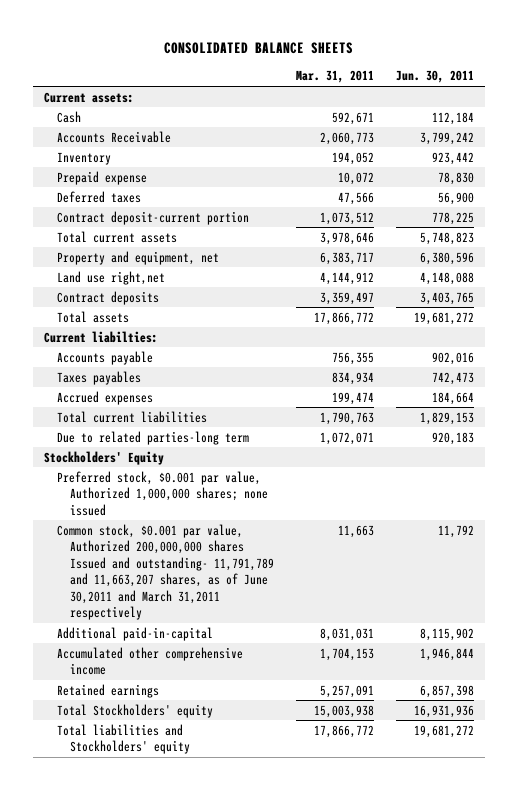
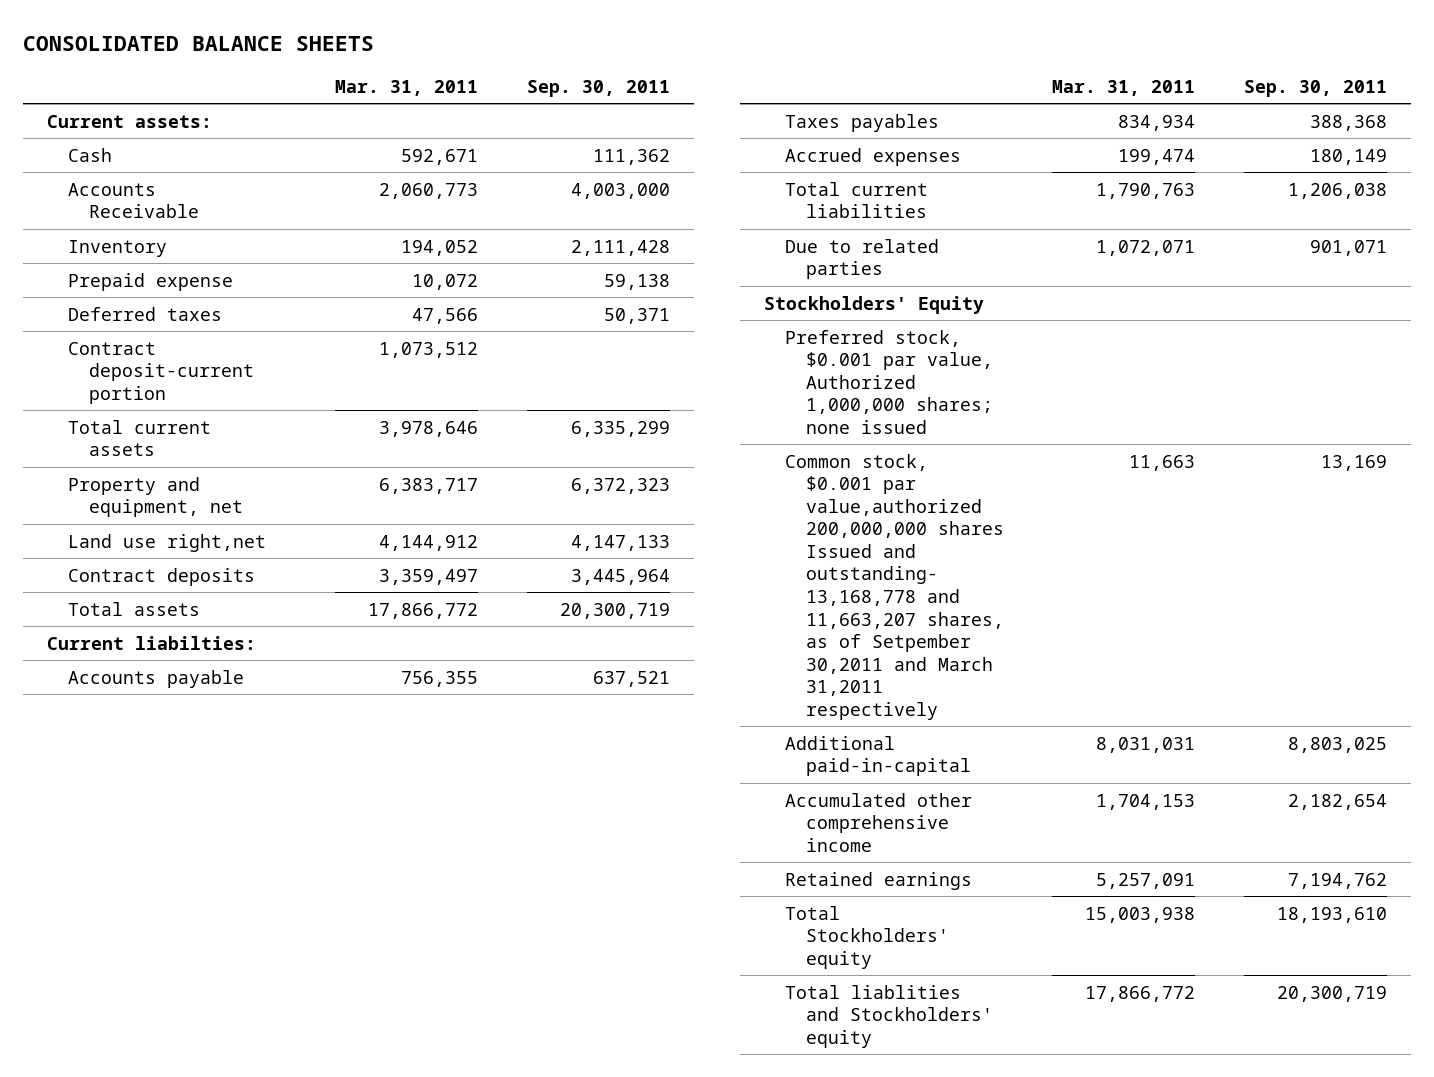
- | Mar. 31, 2011 | Jun. 30, 2011
+ | Mar. 31, 2011 | Sep. 30, 2011
- Due to related parties-long term | 1,072,071 | 920,183
+ Due to related parties | 1,072,071 | 901,071
- Common stock, $0.001 par value, Authorized 200,000,000 shares Issued and outstanding- 11,791,789 and 11,663,207 shares, as of June 30,2011 and March 31,2011 respectively | 11,663 | 11,792
+ Common stock, $0.001 par value,authorized 200,000,000 shares Issued and outstanding- 13,168,778 and 11,663,207 shares, as of Setpember 30,2011 and March 31,2011 respectively | 11,663 | 13,169
- Total liabilities and Stockholders' equity | 17,866,772 | 19,681,272
+ Total liablities and Stockholders' equity | 17,866,772 | 20,300,719

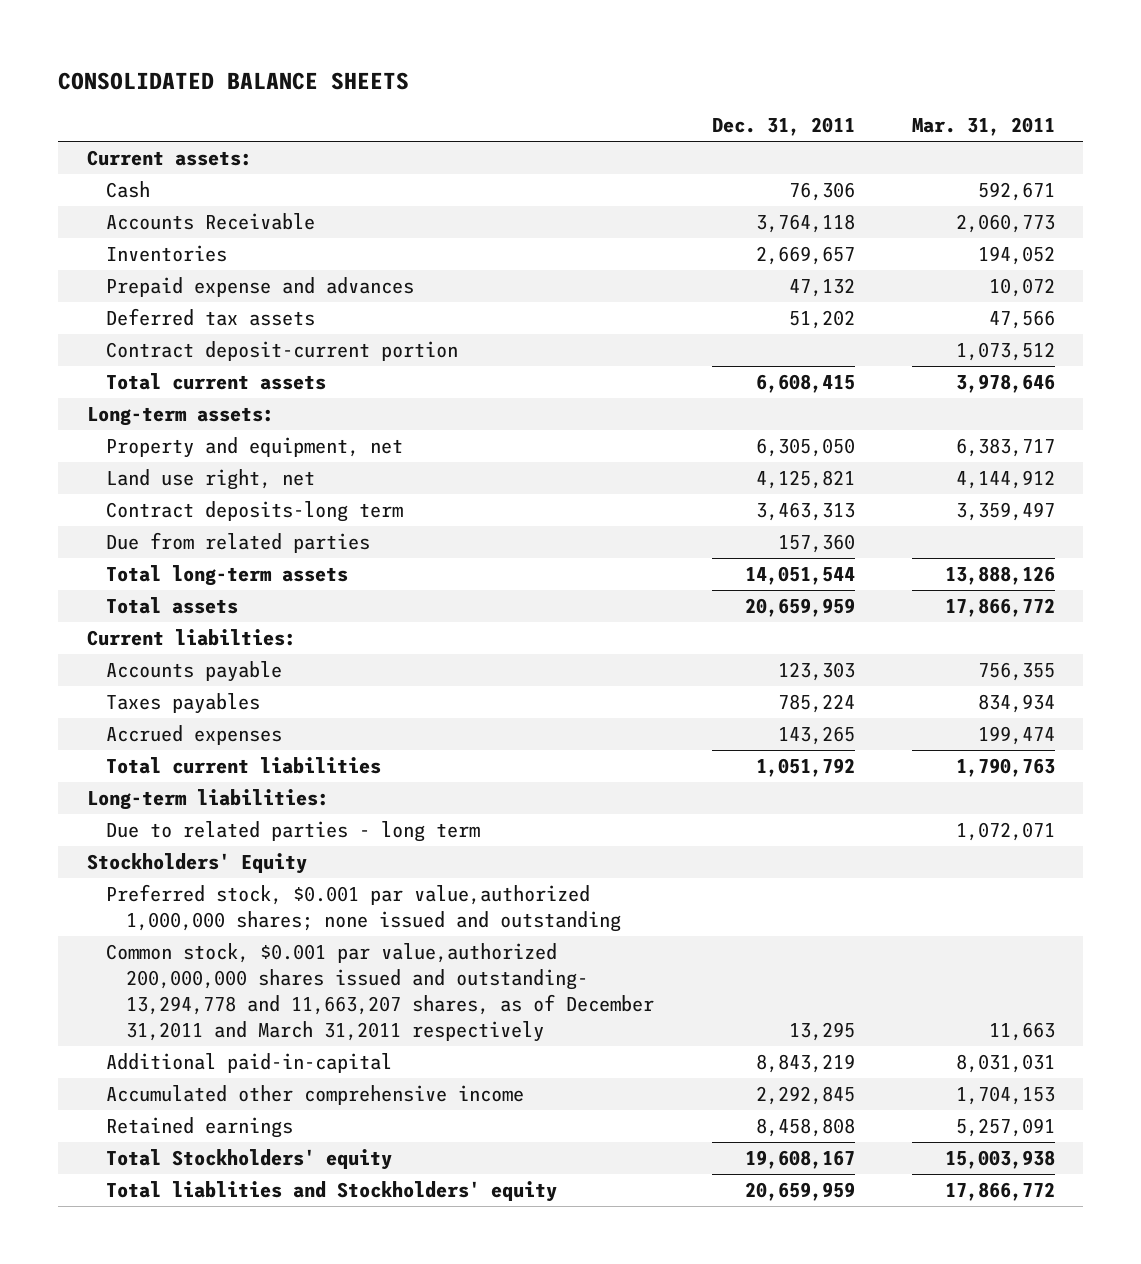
- | Mar. 31, 2011 | Sep. 30, 2011
+ | Dec. 31, 2011 | Mar. 31, 2011
- Inventory | 194,052 | 2,111,428
- Prepaid expense | 10,072 | 59,138
- Deferred taxes | 47,566 | 50,371
+ Inventories | 2,669,657 | 194,052
+ Prepaid expense and advances | 47,132 | 10,072
+ Deferred tax assets | 51,202 | 47,566
+ Long-term assets:
- Land use right,net | 4,144,912 | 4,147,133
- Contract deposits | 3,359,497 | 3,445,964
+ Land use right, net | 4,125,821 | 4,144,912
+ Contract deposits-long term | 3,463,313 | 3,359,497
+ Due from related parties | 157,360 |
+ Total long-term assets | 14,051,544 | 13,888,126
- Due to related parties | 1,072,071 | 901,071
+ Long-term liabilities:
+ Due to related parties - long term | | 1,072,071
- Preferred stock, $0.001 par value, Authorized 1,000,000 shares; none issued
- Common stock, $0.001 par value,authorized 200,000,000 shares Issued and outstanding- 13,168,778 and 11,663,207 shares, as of Setpember 30,2011 and March 31,2011 respectively | 11,663 | 13,169
+ Preferred stock, $0.001 par value,authorized 1,000,000 shares; none issued and outstanding
+ Common stock, $0.001 par value,authorized 200,000,000 shares issued and outstanding- 13,294,778 and 11,663,207 shares, as of December 31,2011 and March 31,2011 respectively | 13,295 | 11,663

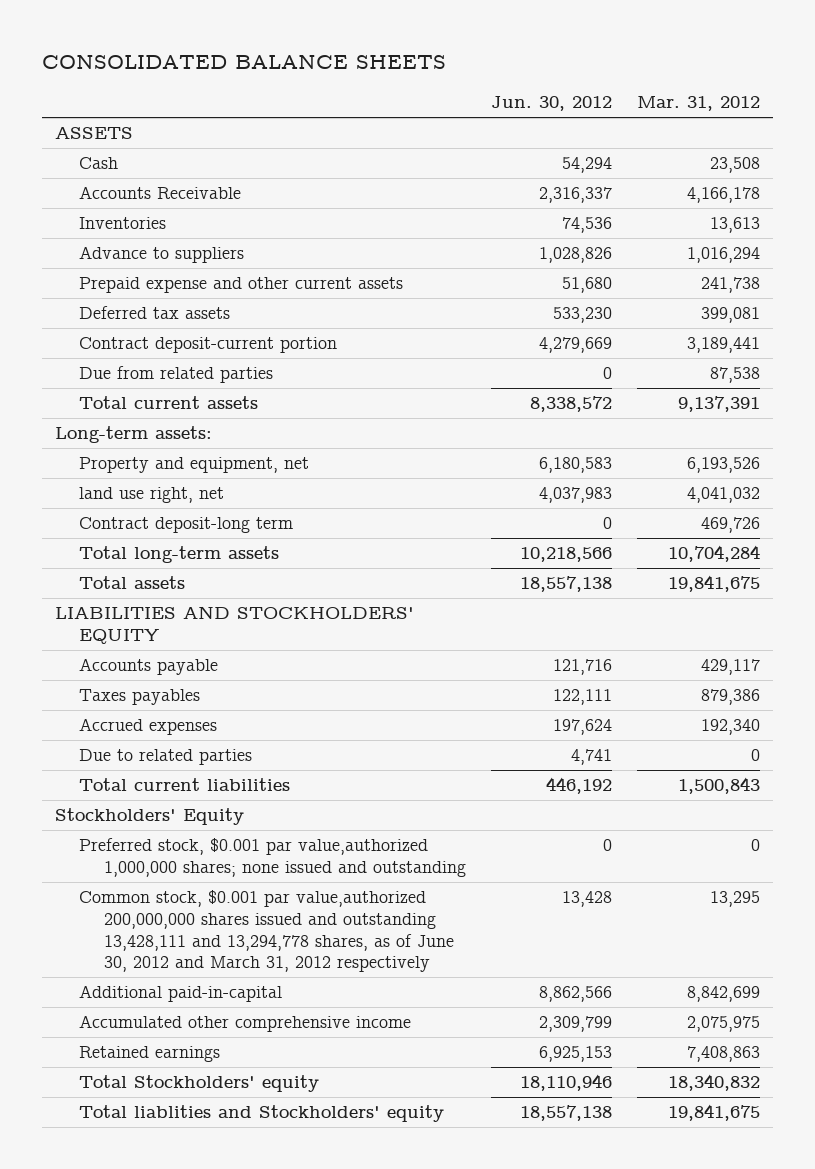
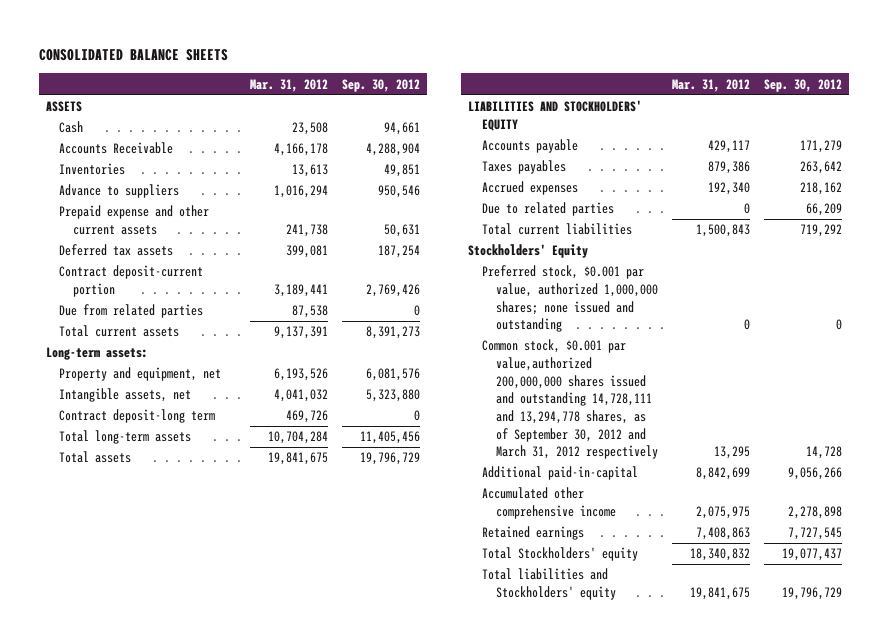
- | Jun. 30, 2012 | Mar. 31, 2012
+ | Mar. 31, 2012 | Sep. 30, 2012
- land use right, net | 4,037,983 | 4,041,032
+ Intangible assets, net | 4,041,032 | 5,323,880
- Preferred stock, $0.001 par value,authorized 1,000,000 shares; none issued and outstanding | 0 | 0
- Common stock, $0.001 par value,authorized 200,000,000 shares issued and outstanding 13,428,111 and 13,294,778 shares, as of June 30, 2012 and March 31, 2012 respectively | 13,428 | 13,295
+ Preferred stock, $0.001 par value, authorized 1,000,000 shares; none issued and outstanding | 0 | 0
+ Common stock, $0.001 par value,authorized 200,000,000 shares issued and outstanding 14,728,111 and 13,294,778 shares, as of September 30, 2012 and March 31, 2012 respectively | 13,295 | 14,728
- Total liablities and Stockholders' equity | 18,557,138 | 19,841,675
+ Total liabilities and Stockholders' equity | 19,841,675 | 19,796,729

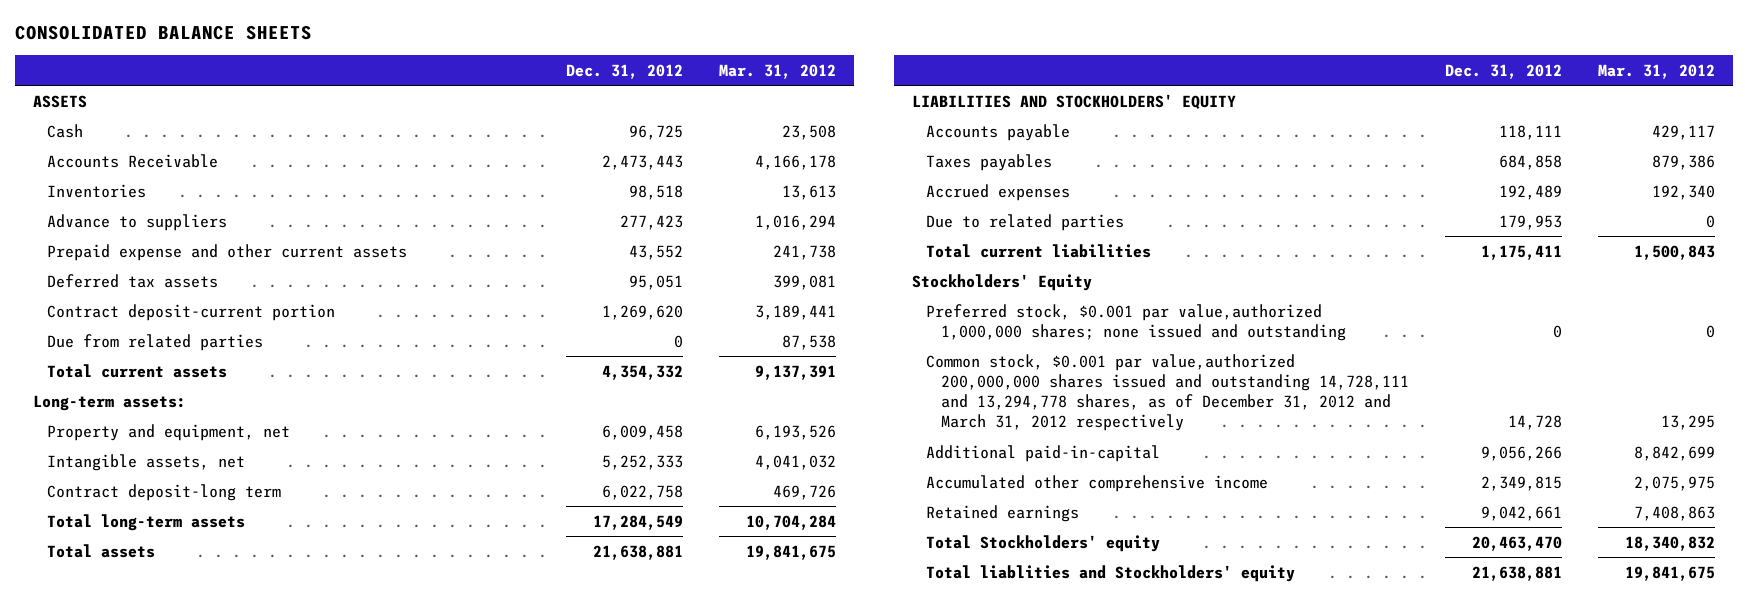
- | Mar. 31, 2012 | Sep. 30, 2012
+ | Dec. 31, 2012 | Mar. 31, 2012
- Preferred stock, $0.001 par value, authorized 1,000,000 shares; none issued and outstanding | 0 | 0
- Common stock, $0.001 par value,authorized 200,000,000 shares issued and outstanding 14,728,111 and 13,294,778 shares, as of September 30, 2012 and March 31, 2012 respectively | 13,295 | 14,728
+ Preferred stock, $0.001 par value,authorized 1,000,000 shares; none issued and outstanding | 0 | 0
+ Common stock, $0.001 par value,authorized 200,000,000 shares issued and outstanding 14,728,111 and 13,294,778 shares, as of December 31, 2012 and March 31, 2012 respectively | 14,728 | 13,295
- Total liabilities and Stockholders' equity | 19,841,675 | 19,796,729
+ Total liablities and Stockholders' equity | 21,638,881 | 19,841,675

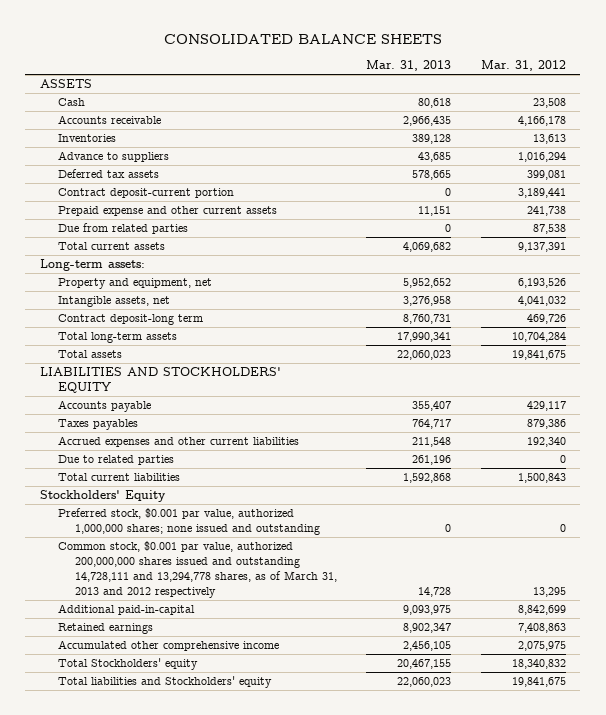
- | Dec. 31, 2012 | Mar. 31, 2012
+ | Mar. 31, 2013 | Mar. 31, 2012
- Accounts Receivable | 2,473,443 | 4,166,178
+ Accounts receivable | 2,966,435 | 4,166,178
moved down: Prepaid expense and other current assets | 11,151 | 241,738
- Accrued expenses | 192,489 | 192,340
+ Accrued expenses and other current liabilities | 211,548 | 192,340
- Preferred stock, $0.001 par value,authorized 1,000,000 shares; none issued and outstanding | 0 | 0
- Common stock, $0.001 par value,authorized 200,000,000 shares issued and outstanding 14,728,111 and 13,294,778 shares, as of December 31, 2012 and March 31, 2012 respectively | 14,728 | 13,295
+ Preferred stock, $0.001 par value, authorized 1,000,000 shares; none issued and outstanding | 0 | 0
+ Common stock, $0.001 par value, authorized 200,000,000 shares issued and outstanding 14,728,111 and 13,294,778 shares, as of March 31, 2013 and 2012 respectively | 14,728 | 13,295
moved down: Accumulated other comprehensive income | 2,456,105 | 2,075,975
- Total liablities and Stockholders' equity | 21,638,881 | 19,841,675
+ Total liabilities and Stockholders' equity | 22,060,023 | 19,841,675

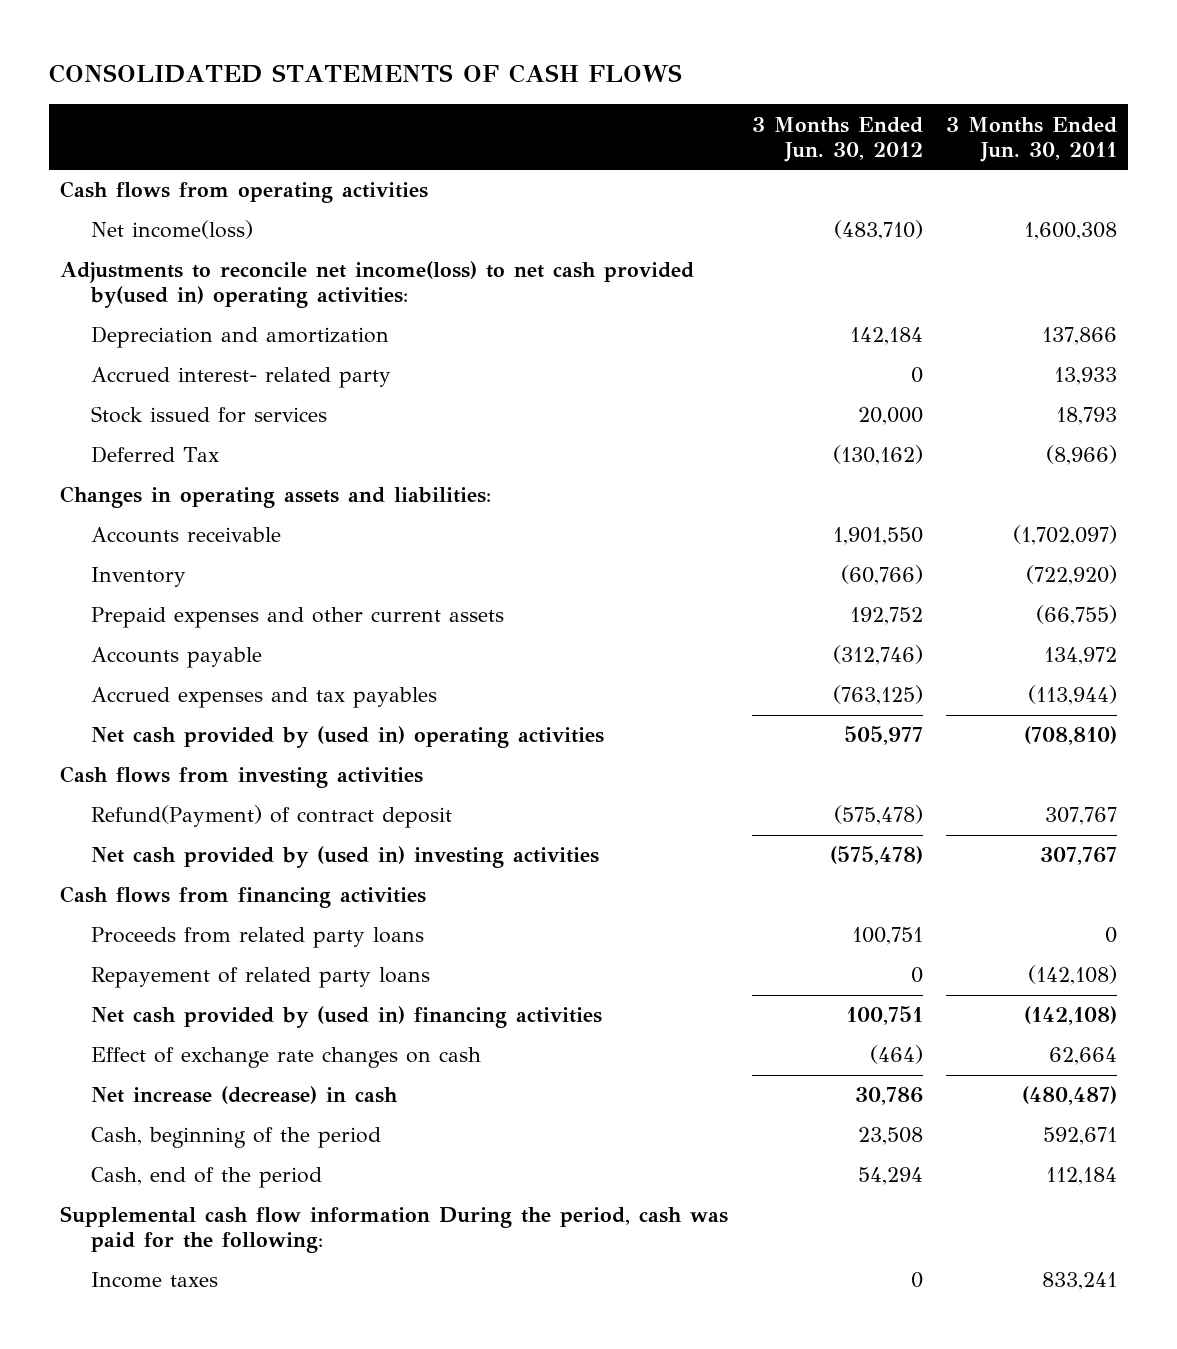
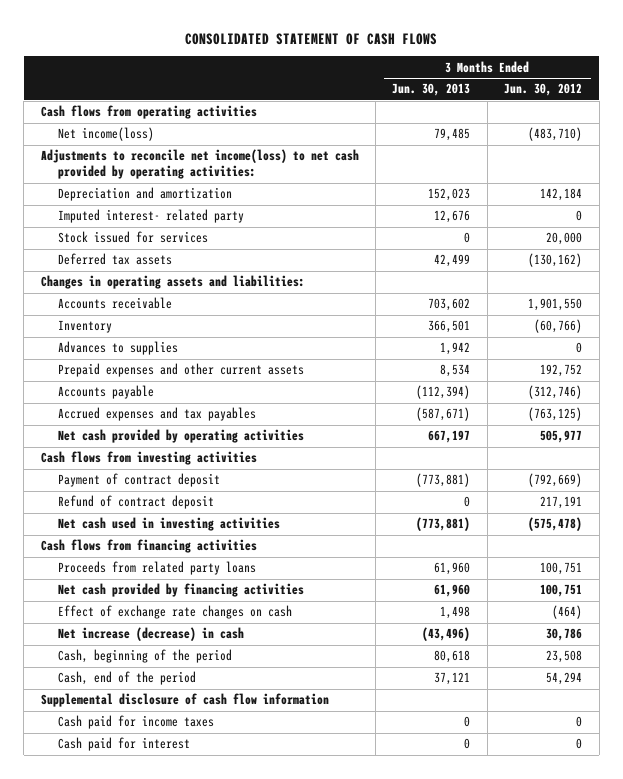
- CONSOLIDATED STATEMENTS OF CASH FLOWS
+ CONSOLIDATED STATEMENT OF CASH FLOWS
- | 3 Months Ended Jun. 30, 2012 | 3 Months Ended Jun. 30, 2011
+ | 3 Months Ended Jun. 30, 2013 | 3 Months Ended Jun. 30, 2012
- Adjustments to reconcile net income(loss) to net cash provided by(used in) operating activities:
+ Adjustments to reconcile net income(loss) to net cash provided by operating activities:
- Accrued interest- related party | 0 | 13,933
+ Imputed interest- related party | 12,676 | 0
- Deferred Tax | (130,162) | (8,966)
+ Deferred tax assets | 42,499 | (130,162)
+ Advances to supplies | 1,942 | 0
- Net cash provided by (used in) operating activities | 505,977 | (708,810)
+ Net cash provided by operating activities | 667,197 | 505,977
- Refund(Payment) of contract deposit | (575,478) | 307,767
- Net cash provided by (used in) investing activities | (575,478) | 307,767
+ Payment of contract deposit | (773,881) | (792,669)
+ Refund of contract deposit | 0 | 217,191
+ Net cash used in investing activities | (773,881) | (575,478)
- Repayement of related party loans | 0 | (142,108)
- Net cash provided by (used in) financing activities | 100,751 | (142,108)
+ Net cash provided by financing activities | 61,960 | 100,751
- Supplemental cash flow information During the period, cash was paid for the following:
- Income taxes | 0 | 833,241
+ Supplemental disclosure of cash flow information
+ Cash paid for income taxes | 0 | 0
+ Cash paid for interest | 0 | 0

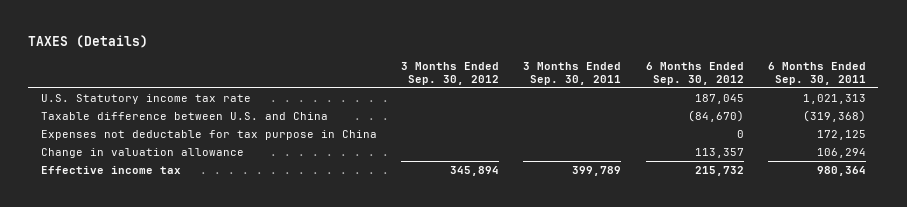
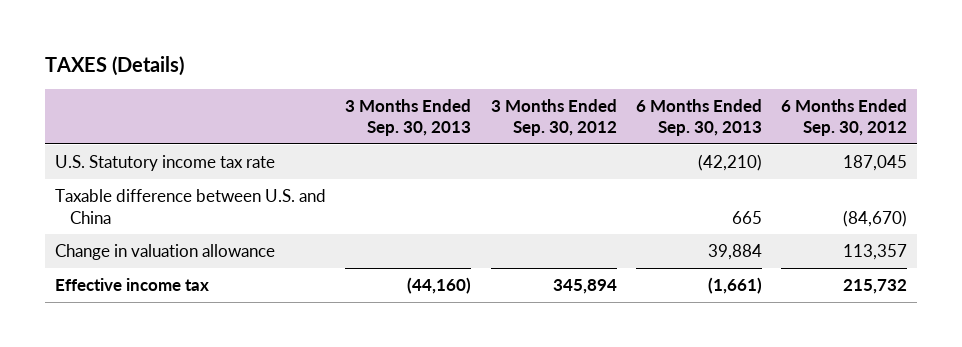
- | 3 Months Ended Sep. 30, 2012 | 3 Months Ended Sep. 30, 2011 | 6 Months Ended Sep. 30, 2012 | 6 Months Ended Sep. 30, 2011
+ | 3 Months Ended Sep. 30, 2013 | 3 Months Ended Sep. 30, 2012 | 6 Months Ended Sep. 30, 2013 | 6 Months Ended Sep. 30, 2012
- Expenses not deductable for tax purpose in China | | | 0 | 172,125

